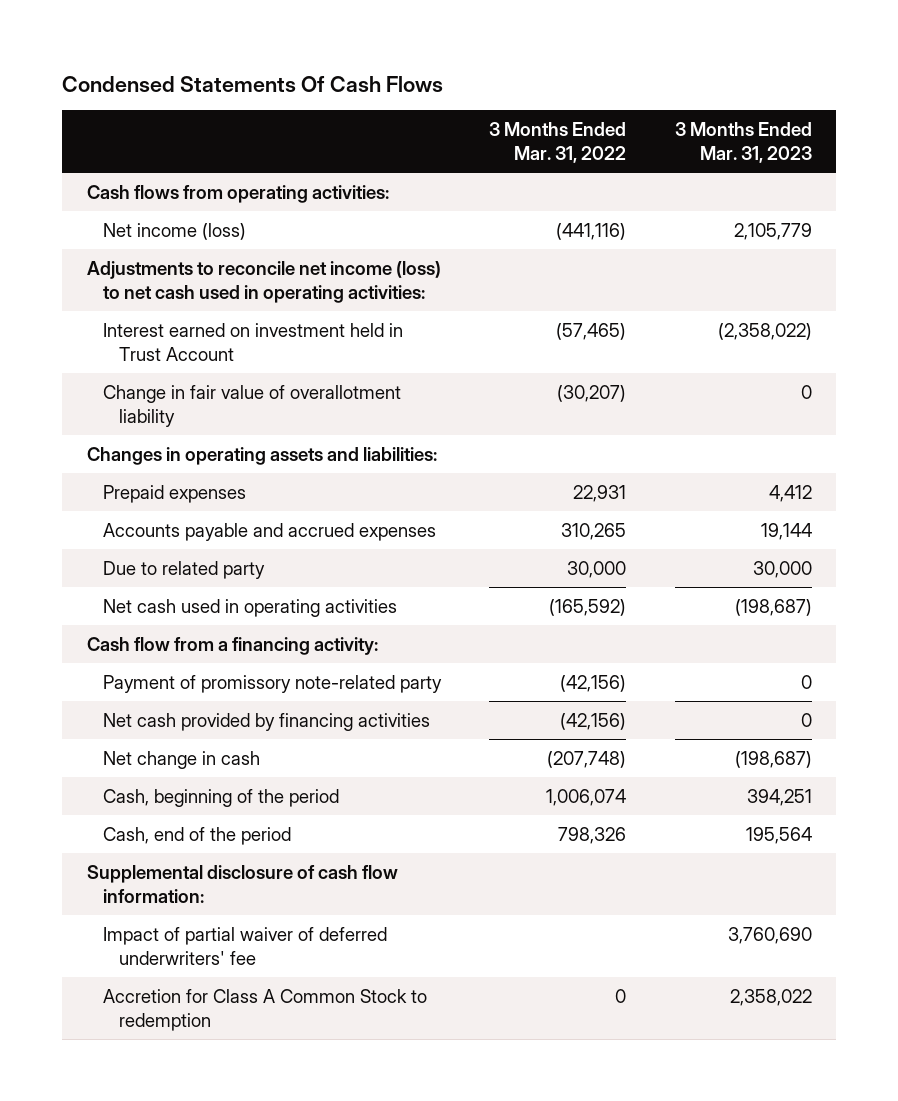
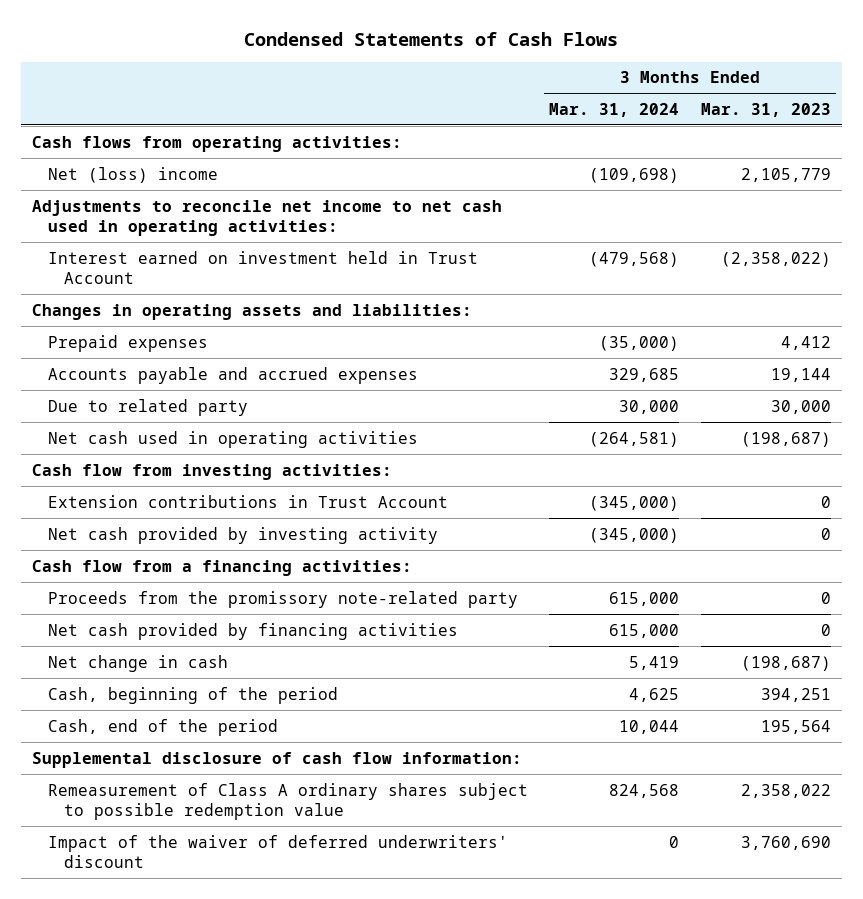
- Condensed Statements Of Cash Flows
+ Condensed Statements of Cash Flows
- | 3 Months Ended Mar. 31, 2022 | 3 Months Ended Mar. 31, 2023
+ | 3 Months Ended Mar. 31, 2024 | 3 Months Ended Mar. 31, 2023
- Net income (loss) | (441,116) | 2,105,779
- Adjustments to reconcile net income (loss) to net cash used in operating activities:
+ Net (loss) income | (109,698) | 2,105,779
+ Adjustments to reconcile net income to net cash used in operating activities:
- Change in fair value of overallotment liability | (30,207) | 0
- Cash flow from a financing activity:
- Payment of promissory note-related party | (42,156) | 0
+ Cash flow from investing activities:
+ Extension contributions in Trust Account | (345,000) | 0
+ Net cash provided by investing activity | (345,000) | 0
+ Cash flow from a financing activities:
+ Proceeds from the promissory note-related party | 615,000 | 0
- Impact of partial waiver of deferred underwriters' fee | | 3,760,690
- Accretion for Class A Common Stock to redemption | 0 | 2,358,022
+ Remeasurement of Class A ordinary shares subject to possible redemption value | 824,568 | 2,358,022
+ Impact of the waiver of deferred underwriters' discount | 0 | 3,760,690

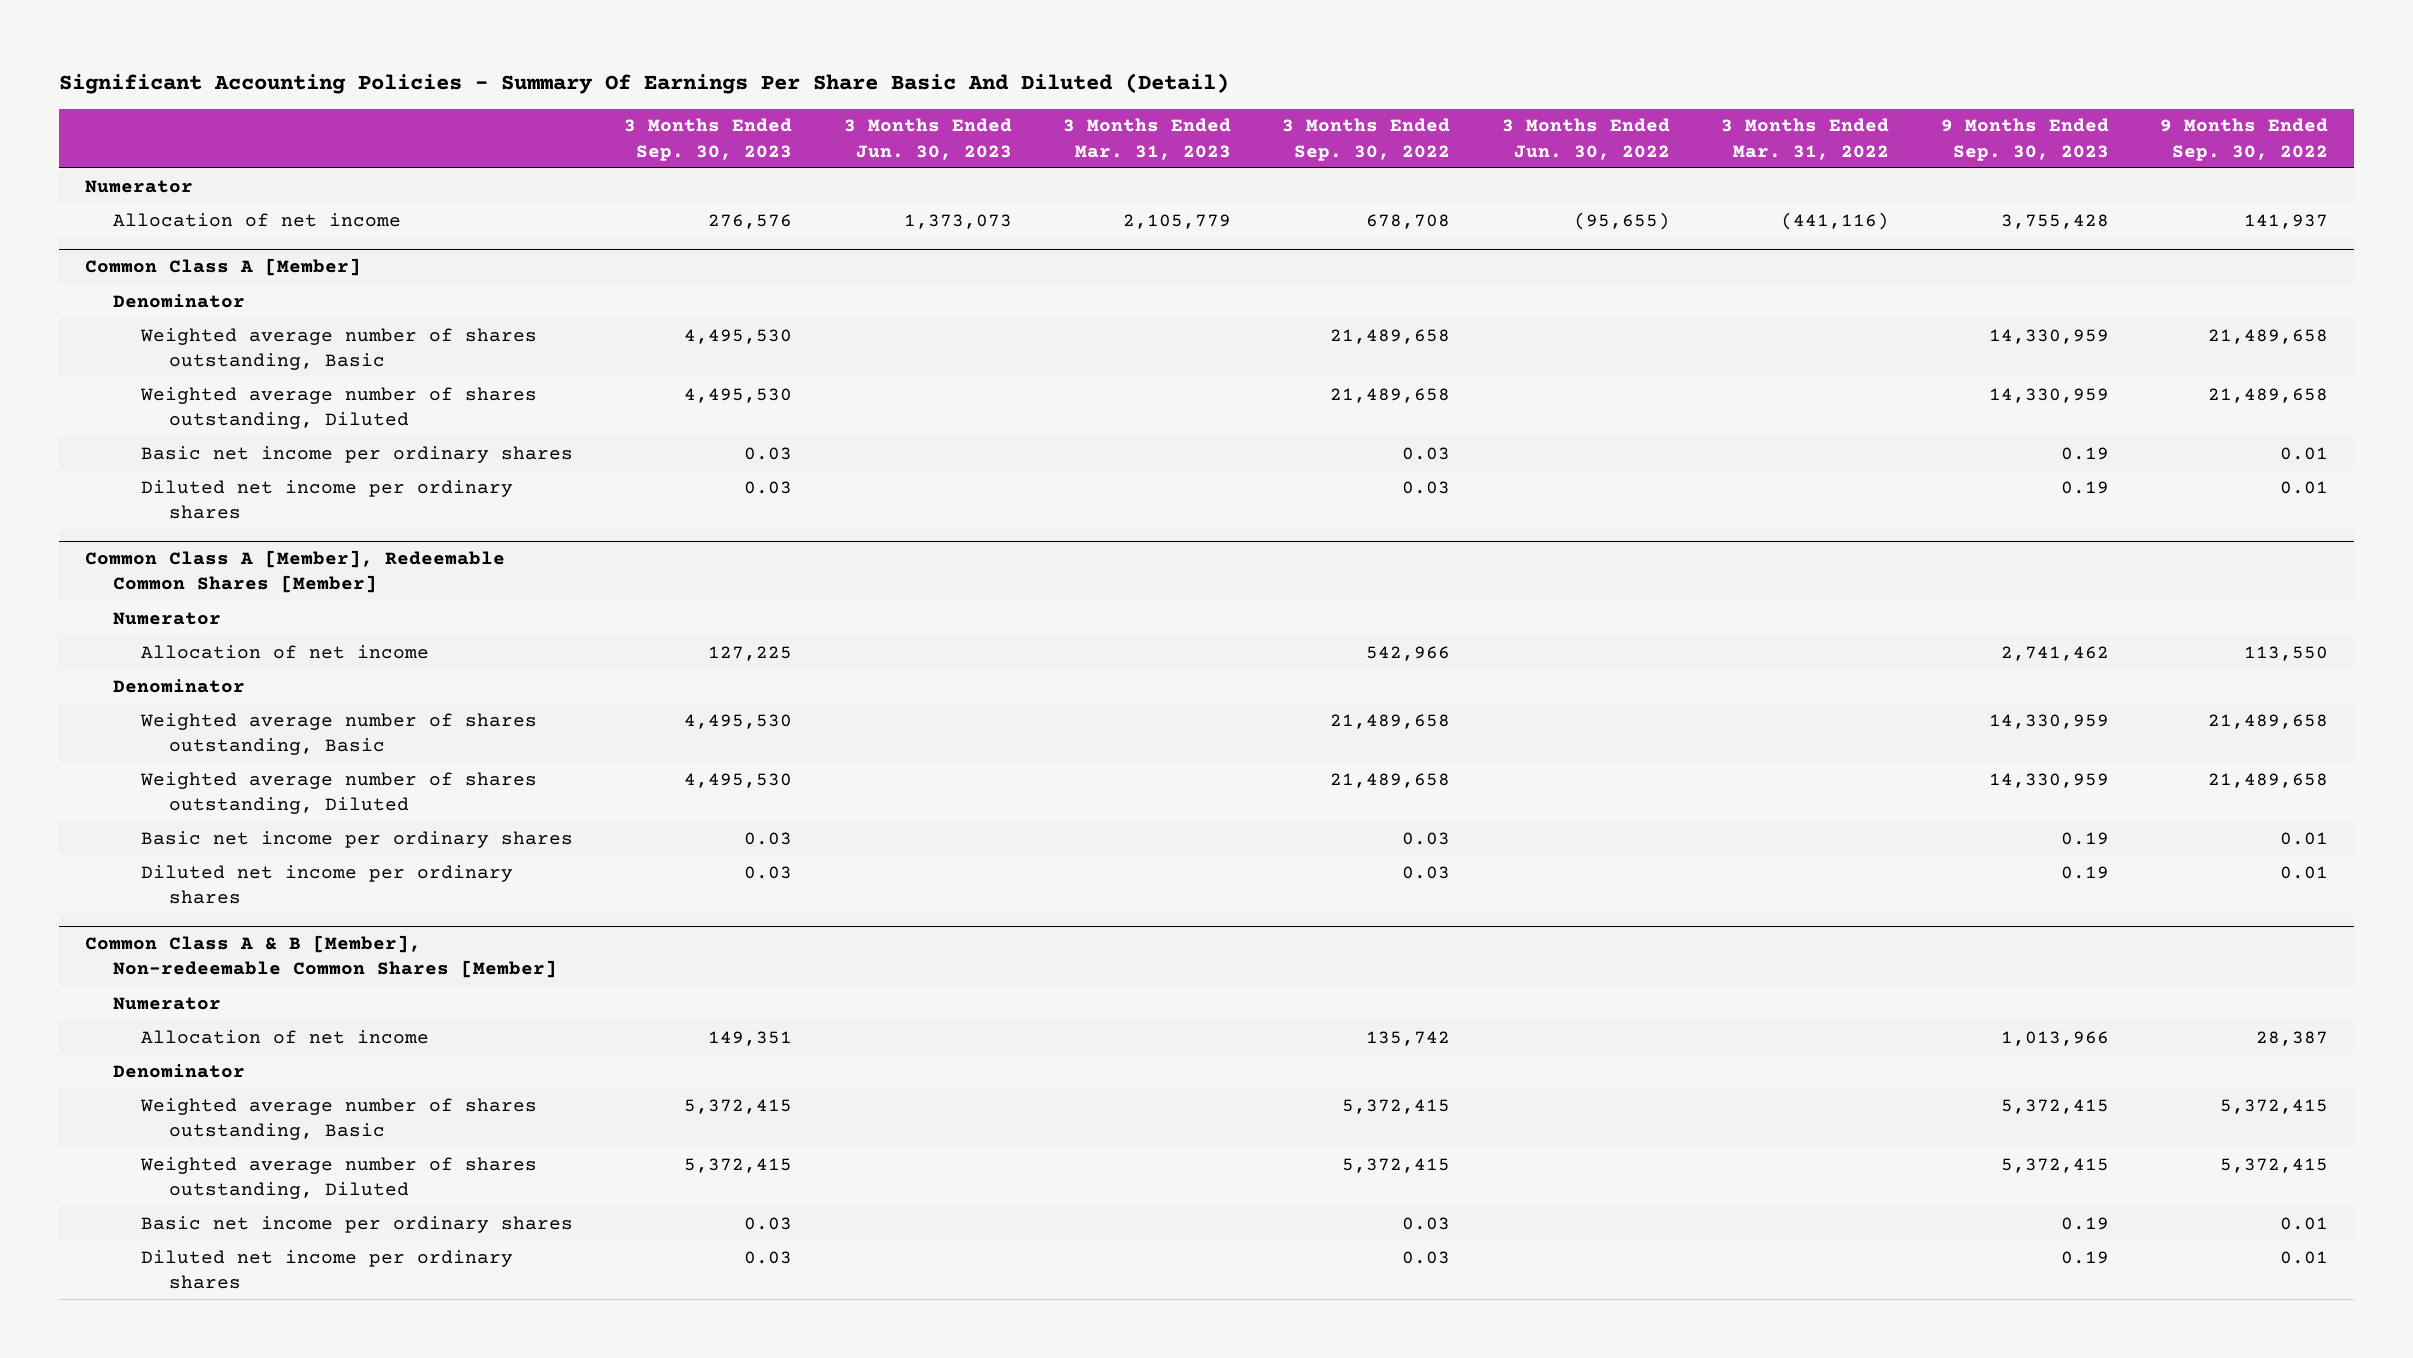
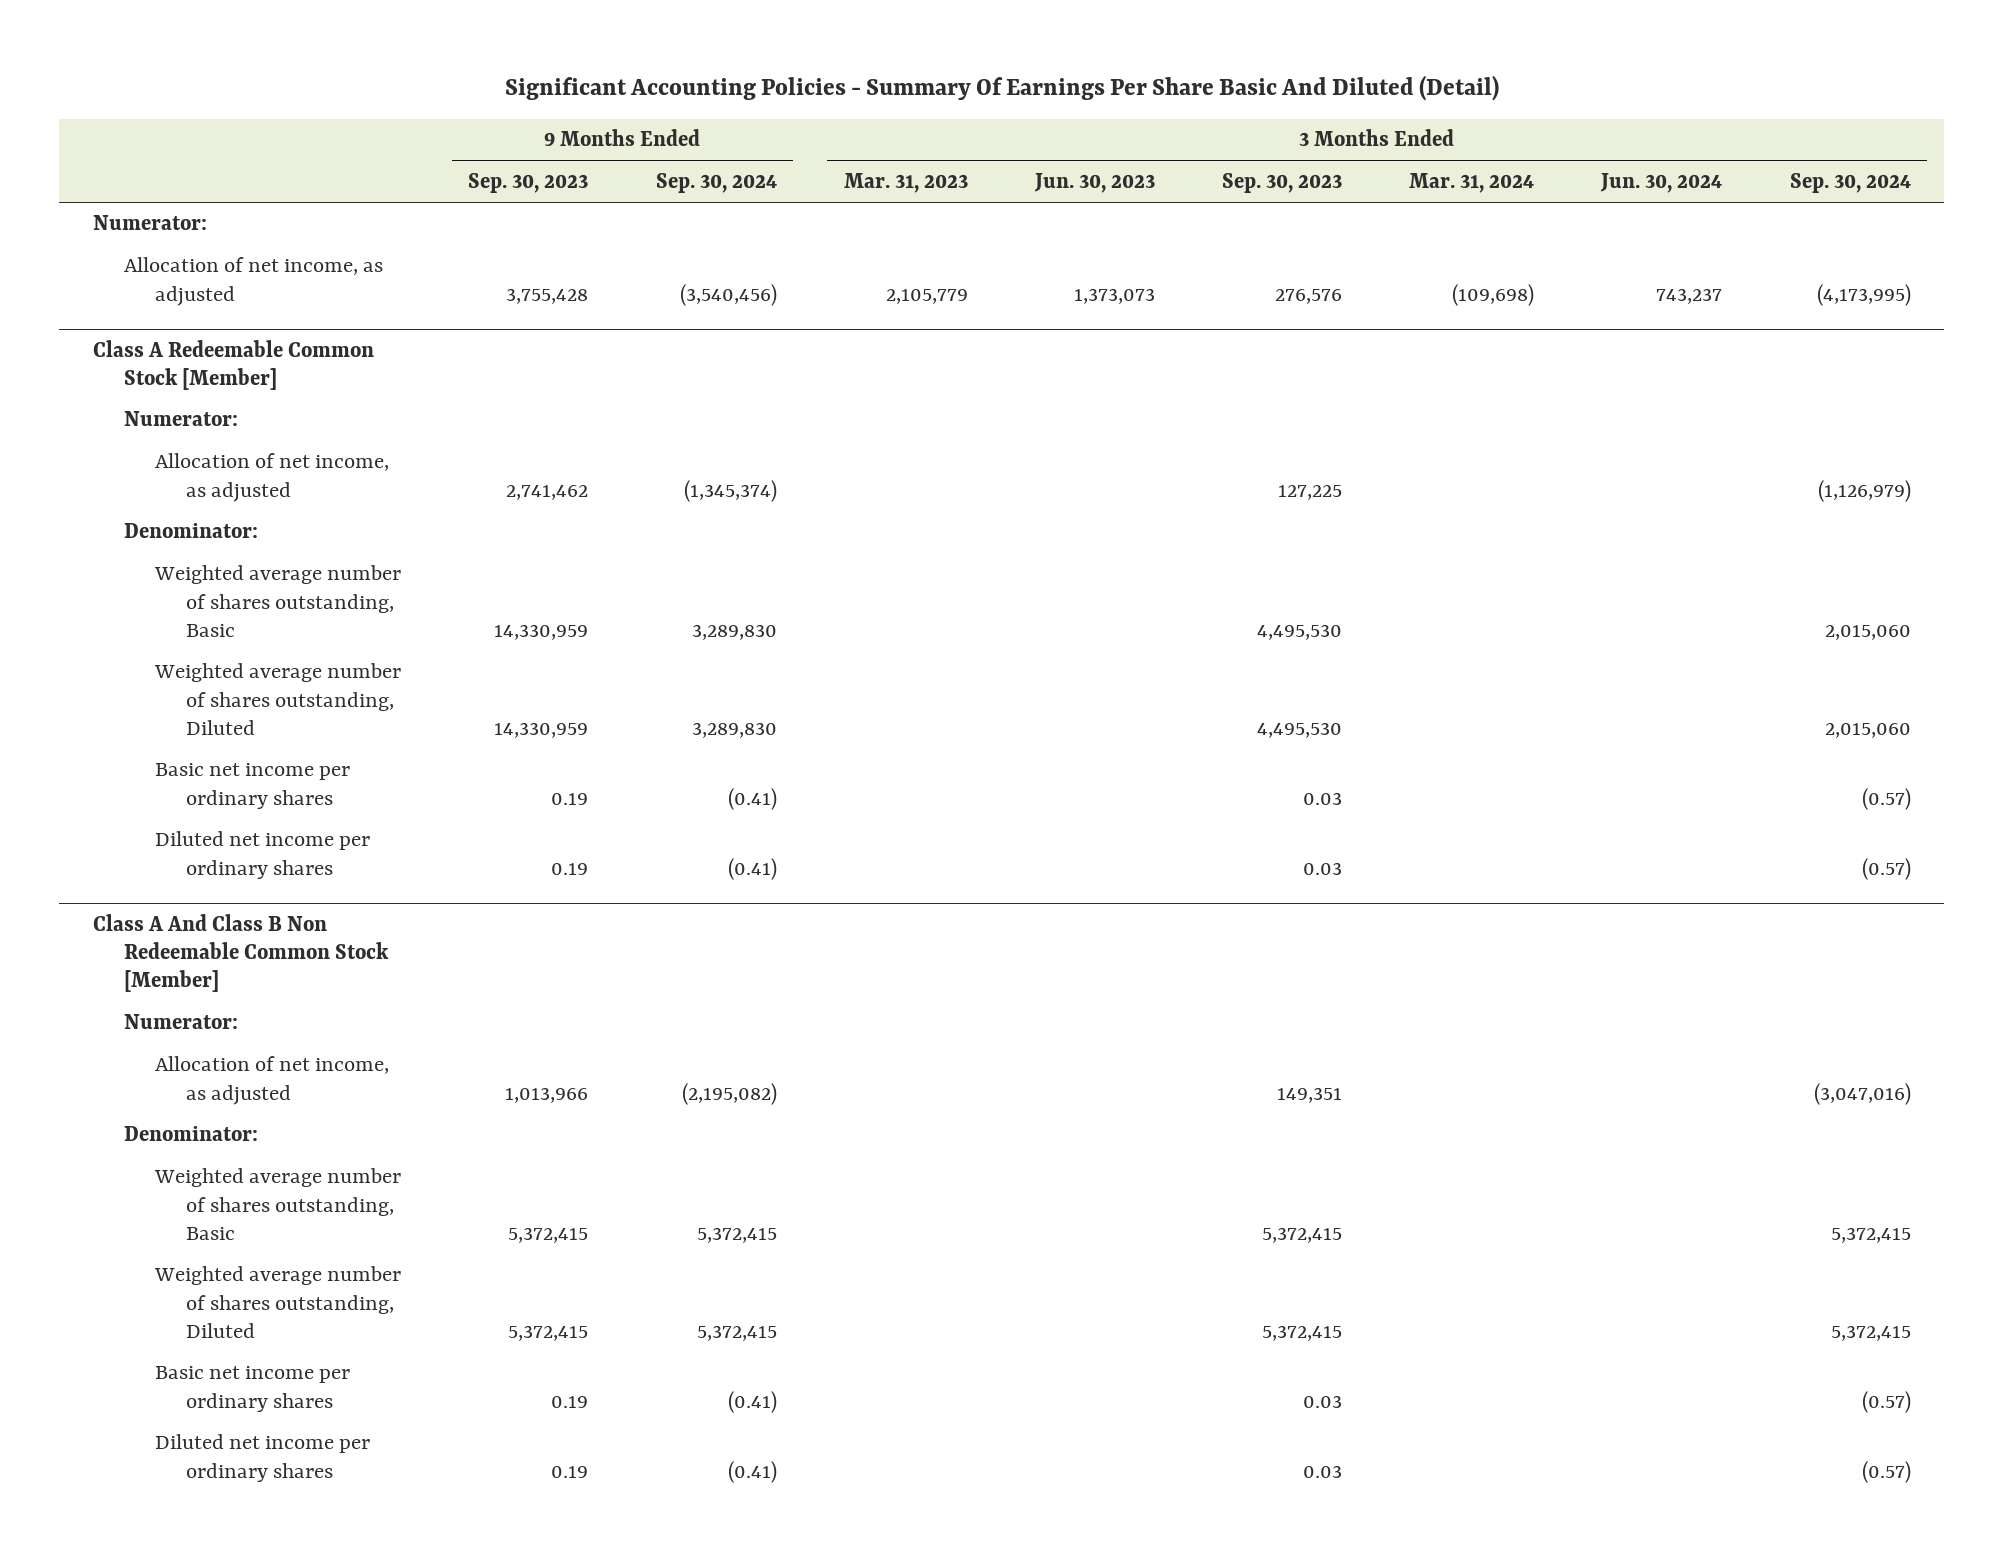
- | 3 Months Ended Sep. 30, 2023 | 3 Months Ended Jun. 30, 2023 | 3 Months Ended Mar. 31, 2023 | 3 Months Ended Sep. 30, 2022 | 3 Months Ended Jun. 30, 2022 | 3 Months Ended Mar. 31, 2022 | 9 Months Ended Sep. 30, 2023 | 9 Months Ended Sep. 30, 2022
+ | 9 Months Ended Sep. 30, 2023 | 9 Months Ended Sep. 30, 2024 | 3 Months Ended Mar. 31, 2023 | 3 Months Ended Jun. 30, 2023 | 3 Months Ended Sep. 30, 2023 | 3 Months Ended Mar. 31, 2024 | 3 Months Ended Jun. 30, 2024 | 3 Months Ended Sep. 30, 2024
- Numerator
- Allocation of net income | 276,576 | 1,373,073 | 2,105,779 | 678,708 | (95,655) | (441,116) | 3,755,428 | 141,937
- Common Class A [Member]
- Denominator
- Weighted average number of shares outstanding, Basic | 4,495,530 | | | 21,489,658 | | | 14,330,959 | 21,489,658
- Weighted average number of shares outstanding, Diluted | 4,495,530 | | | 21,489,658 | | | 14,330,959 | 21,489,658
- Basic net income per ordinary shares | 0.03 | | | 0.03 | | | 0.19 | 0.01
- Diluted net income per ordinary shares | 0.03 | | | 0.03 | | | 0.19 | 0.01
- Common Class A [Member], Redeemable Common Shares [Member]
- Numerator
- Allocation of net income | 127,225 | | | 542,966 | | | 2,741,462 | 113,550
- Denominator
+ Numerator:
+ Allocation of net income, as adjusted | 3,755,428 | (3,540,456) | 2,105,779 | 1,373,073 | 276,576 | (109,698) | 743,237 | (4,173,995)
+ Class A Redeemable Common Stock [Member]
+ Numerator:
+ Allocation of net income, as adjusted | 2,741,462 | (1,345,374) | | | 127,225 | | | (1,126,979)
+ Denominator:
- Common Class A & B [Member], Non-redeemable Common Shares [Member]
- Numerator
- Allocation of net income | 149,351 | | | 135,742 | | | 1,013,966 | 28,387
- Denominator
+ Class A And Class B Non Redeemable Common Stock [Member]
+ Numerator:
+ Allocation of net income, as adjusted | 1,013,966 | (2,195,082) | | | 149,351 | | | (3,047,016)
+ Denominator:

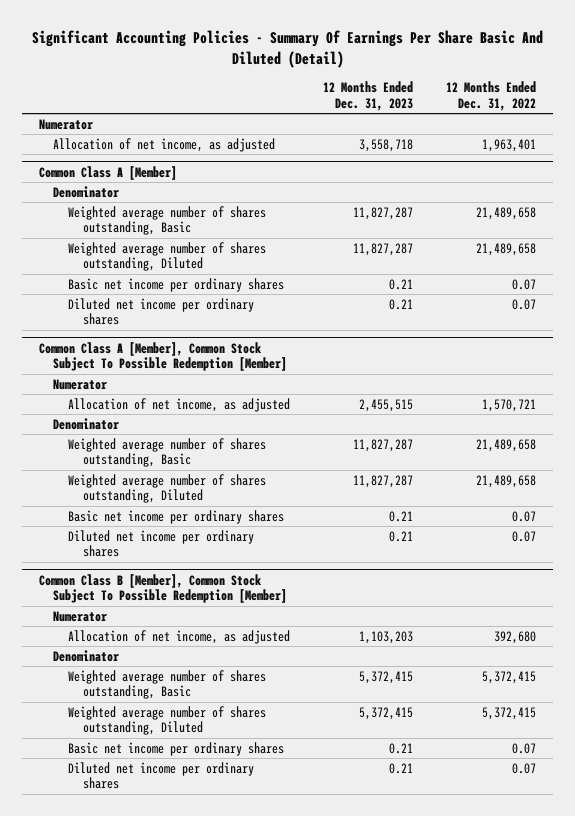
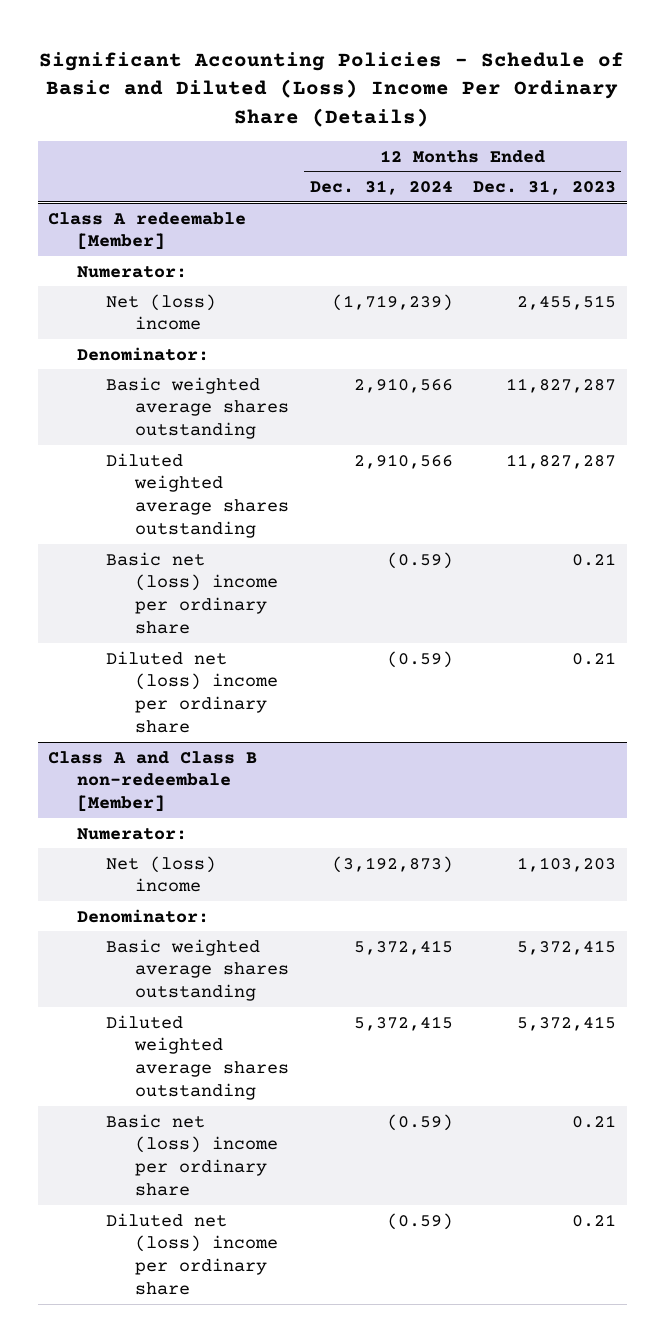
- Significant Accounting Policies - Summary Of Earnings Per Share Basic And Diluted (Detail)
+ Significant Accounting Policies - Schedule of Basic and Diluted (Loss) Income Per Ordinary Share (Details)
- | 12 Months Ended Dec. 31, 2023 | 12 Months Ended Dec. 31, 2022
+ | 12 Months Ended Dec. 31, 2024 | 12 Months Ended Dec. 31, 2023
- Numerator
- Allocation of net income, as adjusted | 3,558,718 | 1,963,401
- Common Class A [Member]
- Denominator
- Weighted average number of shares outstanding, Basic | 11,827,287 | 21,489,658
- Weighted average number of shares outstanding, Diluted | 11,827,287 | 21,489,658
- Basic net income per ordinary shares | 0.21 | 0.07
- Diluted net income per ordinary shares | 0.21 | 0.07
- Common Class A [Member], Common Stock Subject To Possible Redemption [Member]
- Numerator
- Allocation of net income, as adjusted | 2,455,515 | 1,570,721
- Denominator
- Weighted average number of shares outstanding, Basic | 11,827,287 | 21,489,658
- Weighted average number of shares outstanding, Diluted | 11,827,287 | 21,489,658
- Basic net income per ordinary shares | 0.21 | 0.07
- Diluted net income per ordinary shares | 0.21 | 0.07
- Common Class B [Member], Common Stock Subject To Possible Redemption [Member]
- Numerator
- Allocation of net income, as adjusted | 1,103,203 | 392,680
- Denominator
- Weighted average number of shares outstanding, Basic | 5,372,415 | 5,372,415
- Weighted average number of shares outstanding, Diluted | 5,372,415 | 5,372,415
- Basic net income per ordinary shares | 0.21 | 0.07
- Diluted net income per ordinary shares | 0.21 | 0.07
+ Class A redeemable [Member]
+ Numerator:
+ Net (loss) income | (1,719,239) | 2,455,515
+ Denominator:
+ Basic weighted average shares outstanding | 2,910,566 | 11,827,287
+ Diluted weighted average shares outstanding | 2,910,566 | 11,827,287
+ Basic net (loss) income per ordinary share | (0.59) | 0.21
+ Diluted net (loss) income per ordinary share | (0.59) | 0.21
+ Class A and Class B non-redeembale [Member]
+ Numerator:
+ Net (loss) income | (3,192,873) | 1,103,203
+ Denominator:
+ Basic weighted average shares outstanding | 5,372,415 | 5,372,415
+ Diluted weighted average shares outstanding | 5,372,415 | 5,372,415
+ Basic net (loss) income per ordinary share | (0.59) | 0.21
+ Diluted net (loss) income per ordinary share | (0.59) | 0.21

